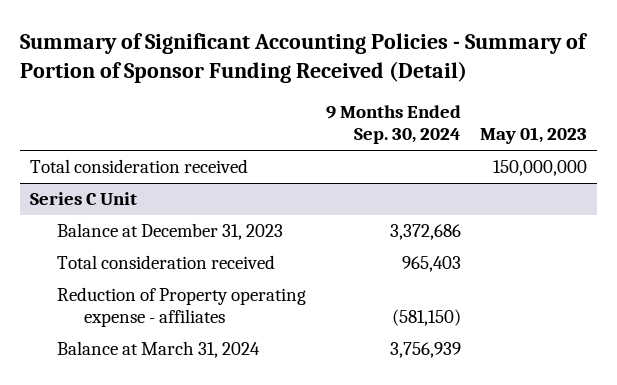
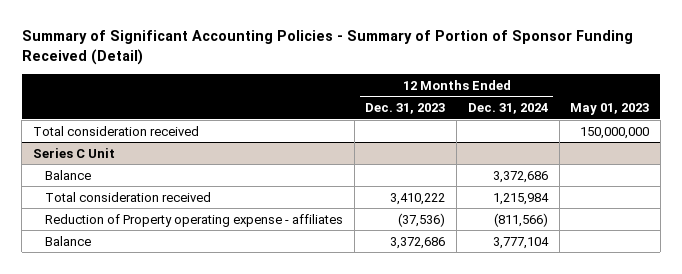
- | 9 Months Ended Sep. 30, 2024 | May 01, 2023
+ | 12 Months Ended Dec. 31, 2023 | 12 Months Ended Dec. 31, 2024 | May 01, 2023
@ Series C Unit
- Balance at December 31, 2023 | 3,372,686 |
+ Balance | | 3,372,686 |
- Balance at March 31, 2024 | 3,756,939 |
+ Balance | 3,372,686 | 3,777,104 |

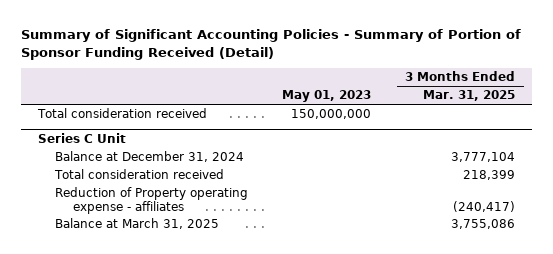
- | 12 Months Ended Dec. 31, 2023 | 12 Months Ended Dec. 31, 2024 | May 01, 2023
+ | May 01, 2023 | 3 Months Ended Mar. 31, 2025
@ Series C Unit
- Balance | | 3,372,686 |
+ Balance at December 31, 2024 | | 3,777,104
- Balance | 3,372,686 | 3,777,104 |
+ Balance at March 31, 2025 | | 3,755,086

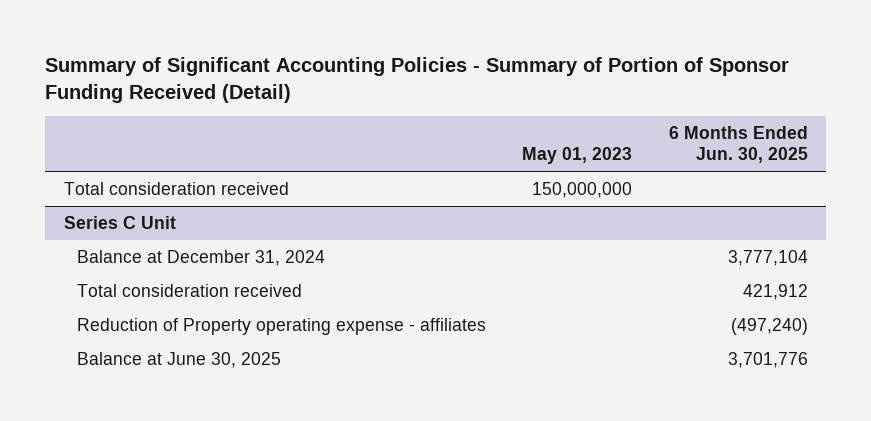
- | May 01, 2023 | 3 Months Ended Mar. 31, 2025
+ | May 01, 2023 | 6 Months Ended Jun. 30, 2025
@ Series C Unit
- Balance at March 31, 2025 | | 3,755,086
+ Balance at June 30, 2025 | | 3,701,776

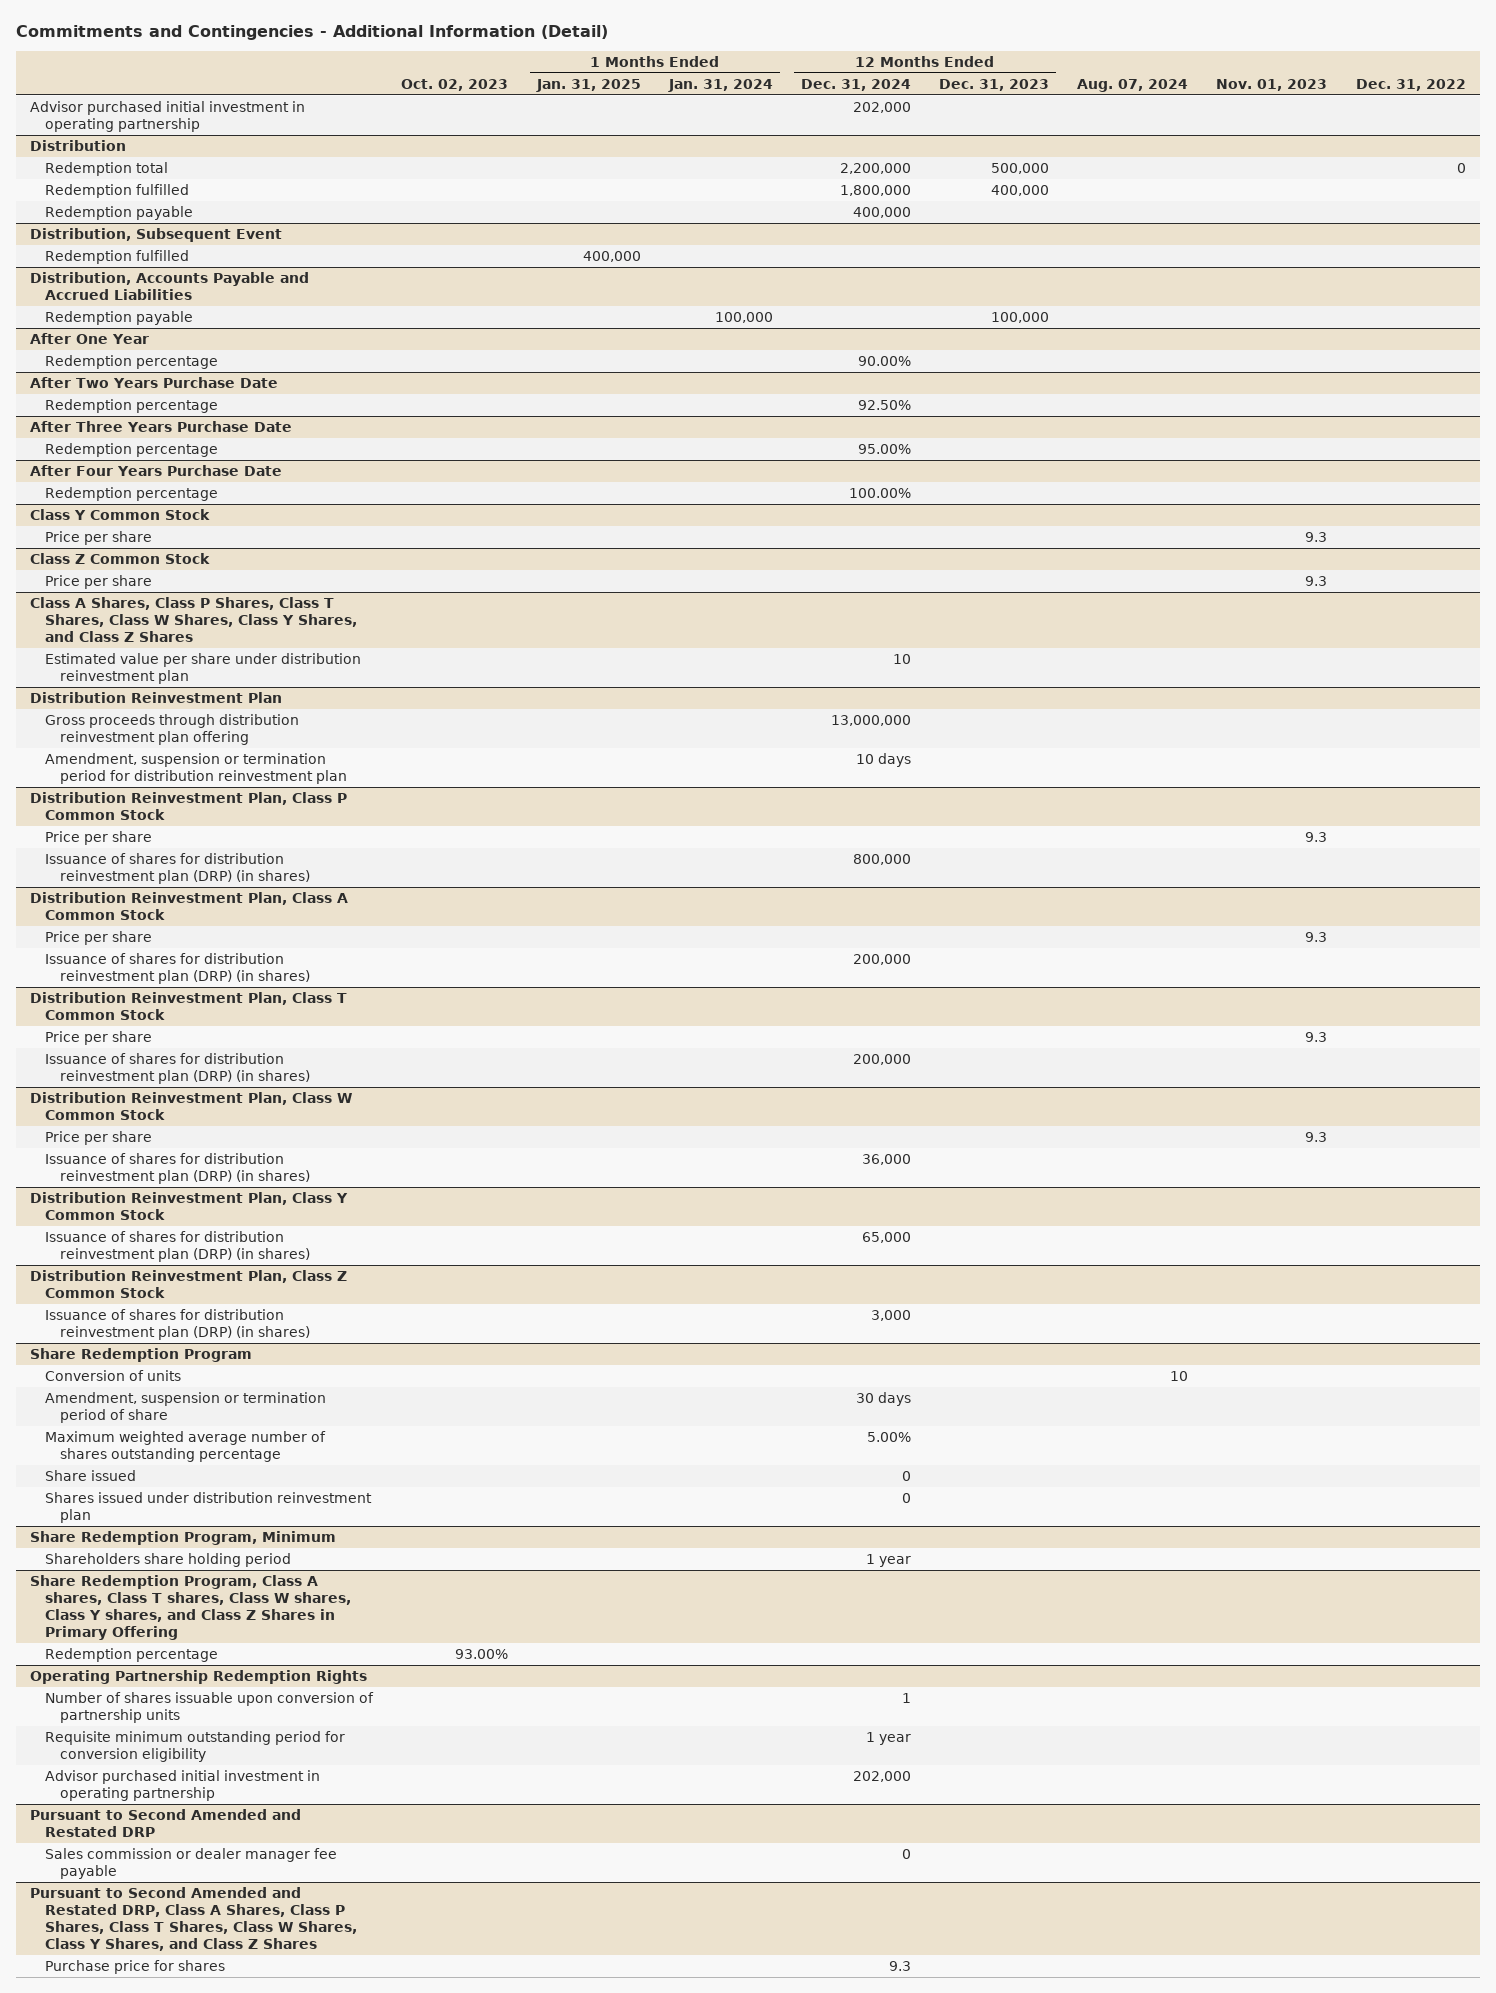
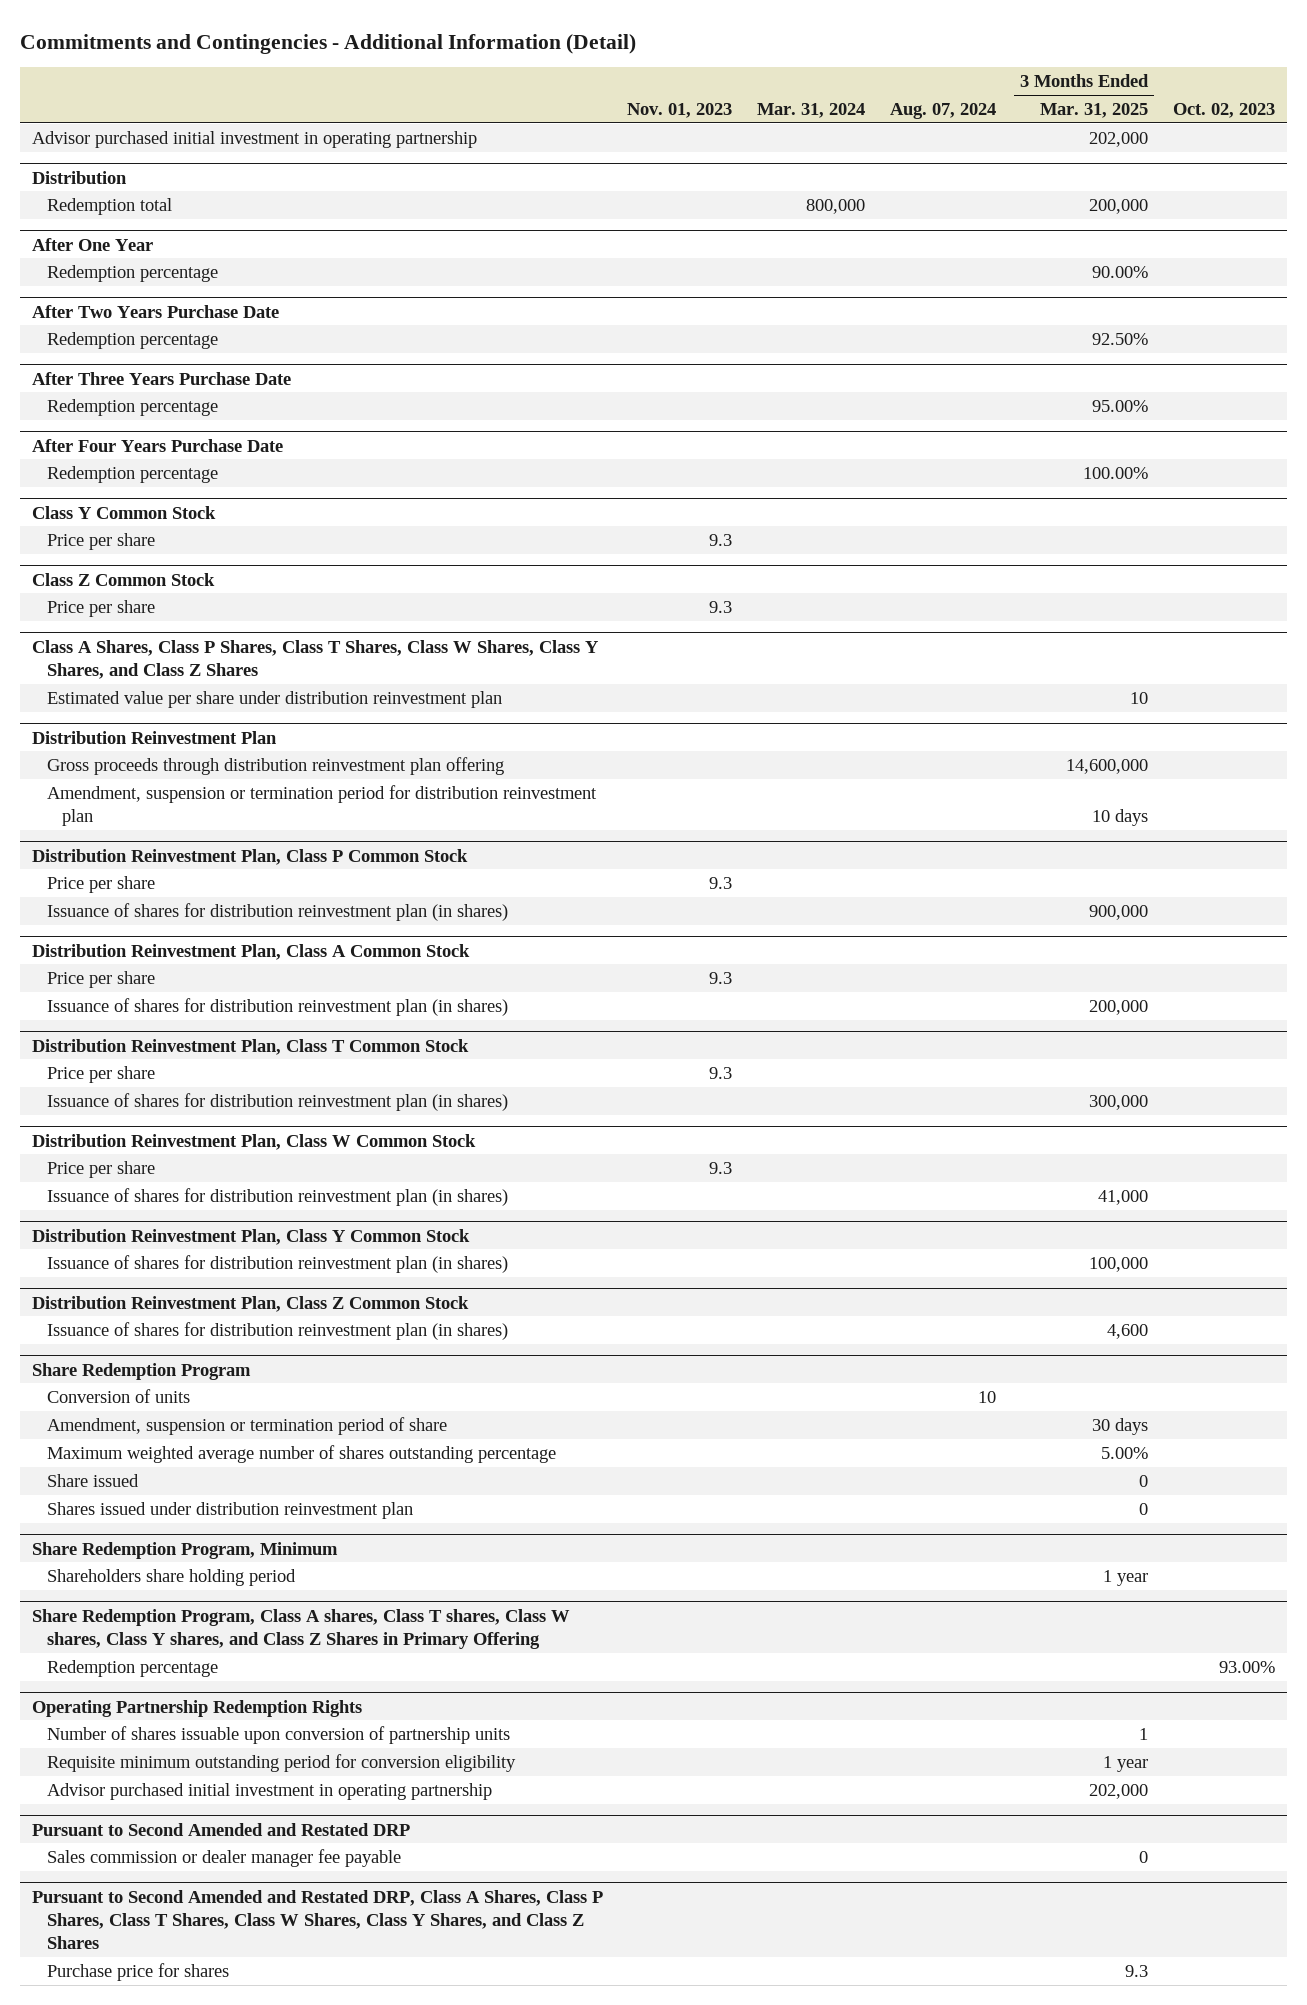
- | Oct. 02, 2023 | 1 Months Ended Jan. 31, 2025 | 1 Months Ended Jan. 31, 2024 | 12 Months Ended Dec. 31, 2024 | 12 Months Ended Dec. 31, 2023 | Aug. 07, 2024 | Nov. 01, 2023 | Dec. 31, 2022
+ | Nov. 01, 2023 | Mar. 31, 2024 | Aug. 07, 2024 | 3 Months Ended Mar. 31, 2025 | Oct. 02, 2023
@ Distribution
- Redemption fulfilled | | | | 1,800,000 | 400,000 | | |
- Redemption payable | | | | 400,000 | | | |
- Distribution, Subsequent Event
- Redemption fulfilled | | 400,000 | | | | | |
- Distribution, Accounts Payable and Accrued Liabilities
- Redemption payable | | | 100,000 | | 100,000 | | |
@ Distribution Reinvestment Plan, Class P Common Stock
- Issuance of shares for distribution reinvestment plan (DRP) (in shares) | | | | 800,000 | | | |
+ Issuance of shares for distribution reinvestment plan (in shares) | | | | 900,000 |
@ Distribution Reinvestment Plan, Class A Common Stock
- Issuance of shares for distribution reinvestment plan (DRP) (in shares) | | | | 200,000 | | | |
+ Issuance of shares for distribution reinvestment plan (in shares) | | | | 200,000 |
@ Distribution Reinvestment Plan, Class T Common Stock
- Issuance of shares for distribution reinvestment plan (DRP) (in shares) | | | | 200,000 | | | |
+ Issuance of shares for distribution reinvestment plan (in shares) | | | | 300,000 |
@ Distribution Reinvestment Plan, Class W Common Stock
- Issuance of shares for distribution reinvestment plan (DRP) (in shares) | | | | 36,000 | | | |
+ Issuance of shares for distribution reinvestment plan (in shares) | | | | 41,000 |
@ Distribution Reinvestment Plan, Class Y Common Stock
- Issuance of shares for distribution reinvestment plan (DRP) (in shares) | | | | 65,000 | | | |
+ Issuance of shares for distribution reinvestment plan (in shares) | | | | 100,000 |
@ Distribution Reinvestment Plan, Class Z Common Stock
- Issuance of shares for distribution reinvestment plan (DRP) (in shares) | | | | 3,000 | | | |
+ Issuance of shares for distribution reinvestment plan (in shares) | | | | 4,600 |

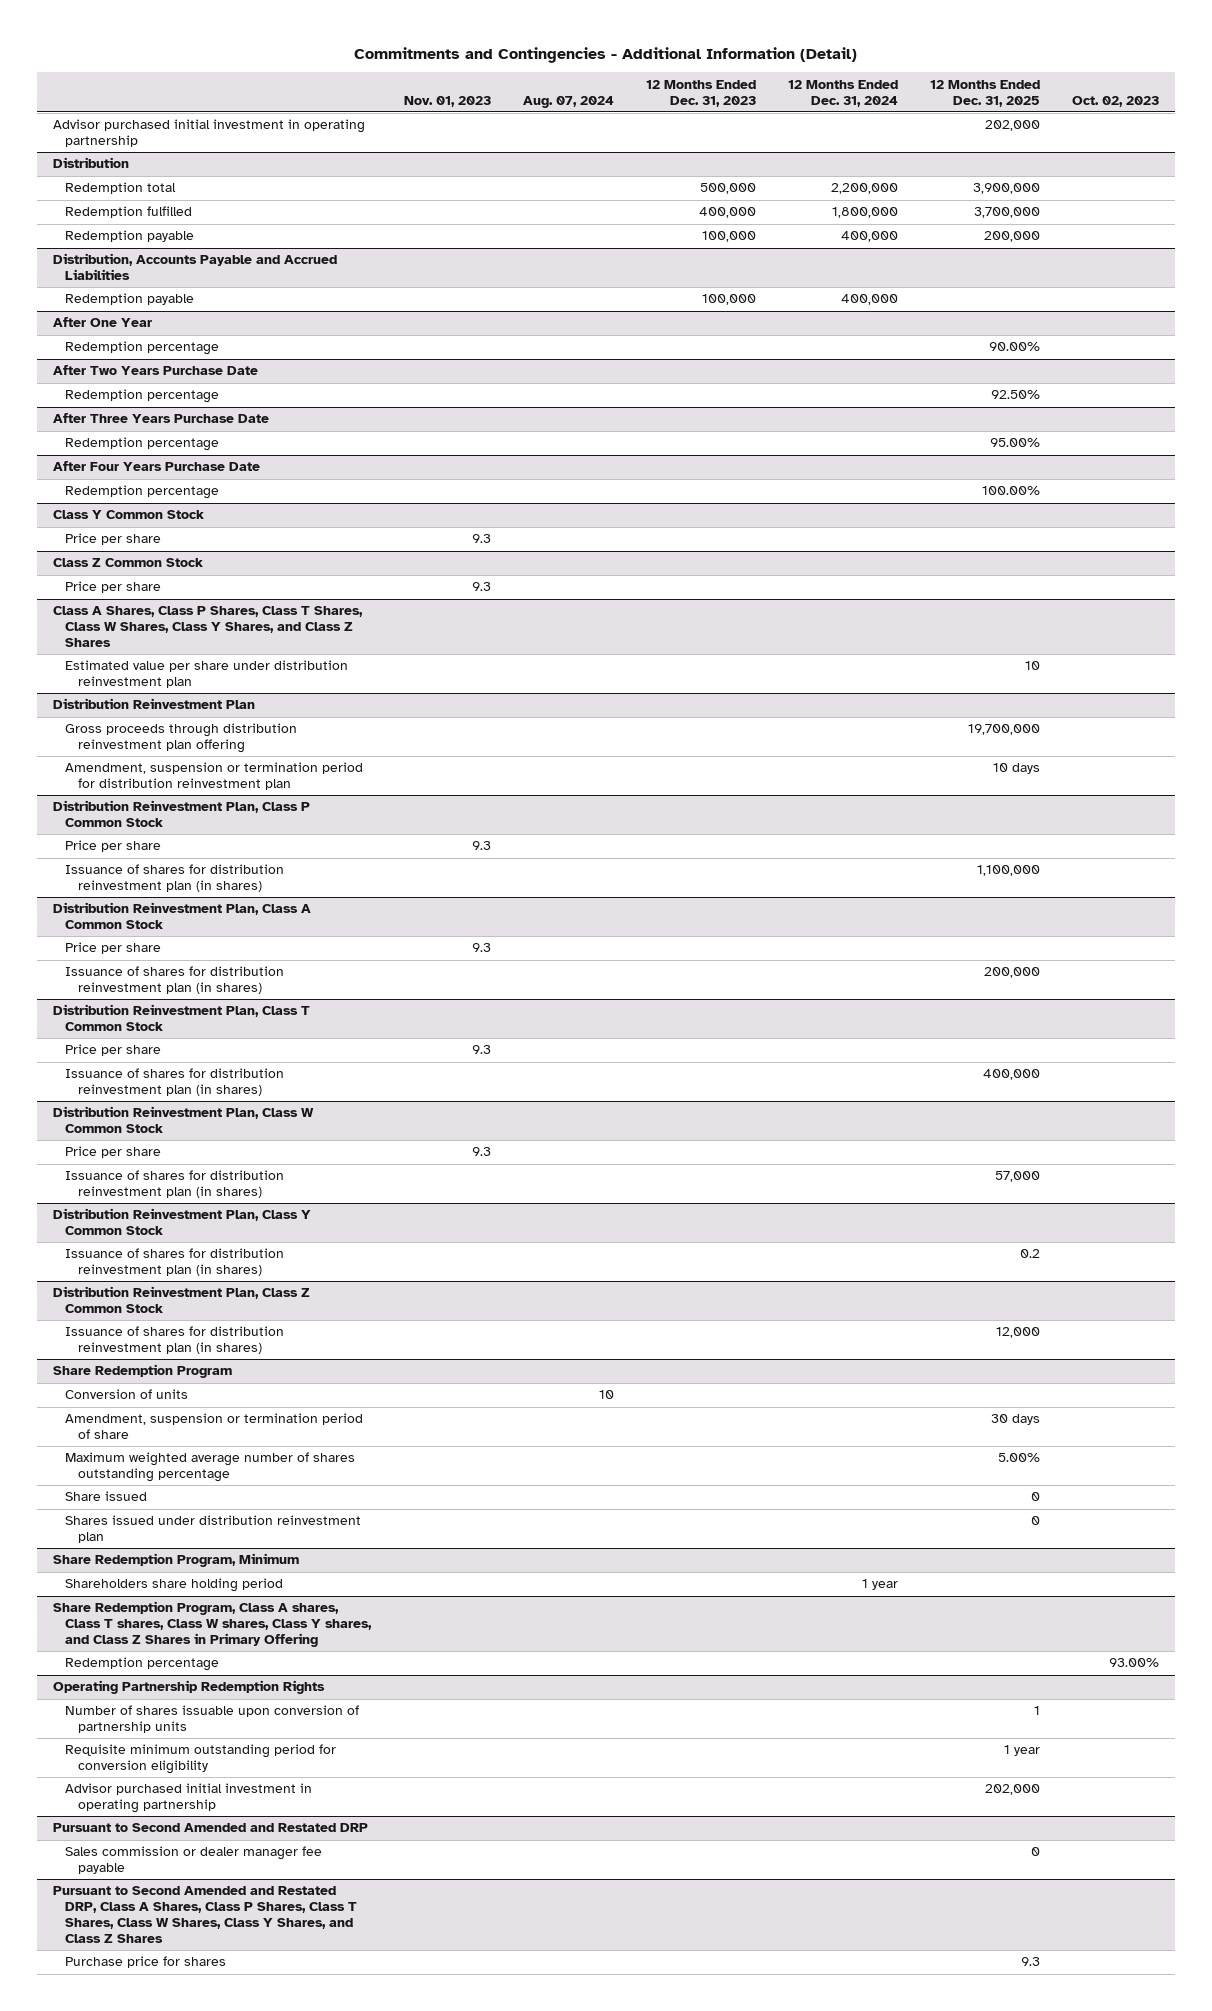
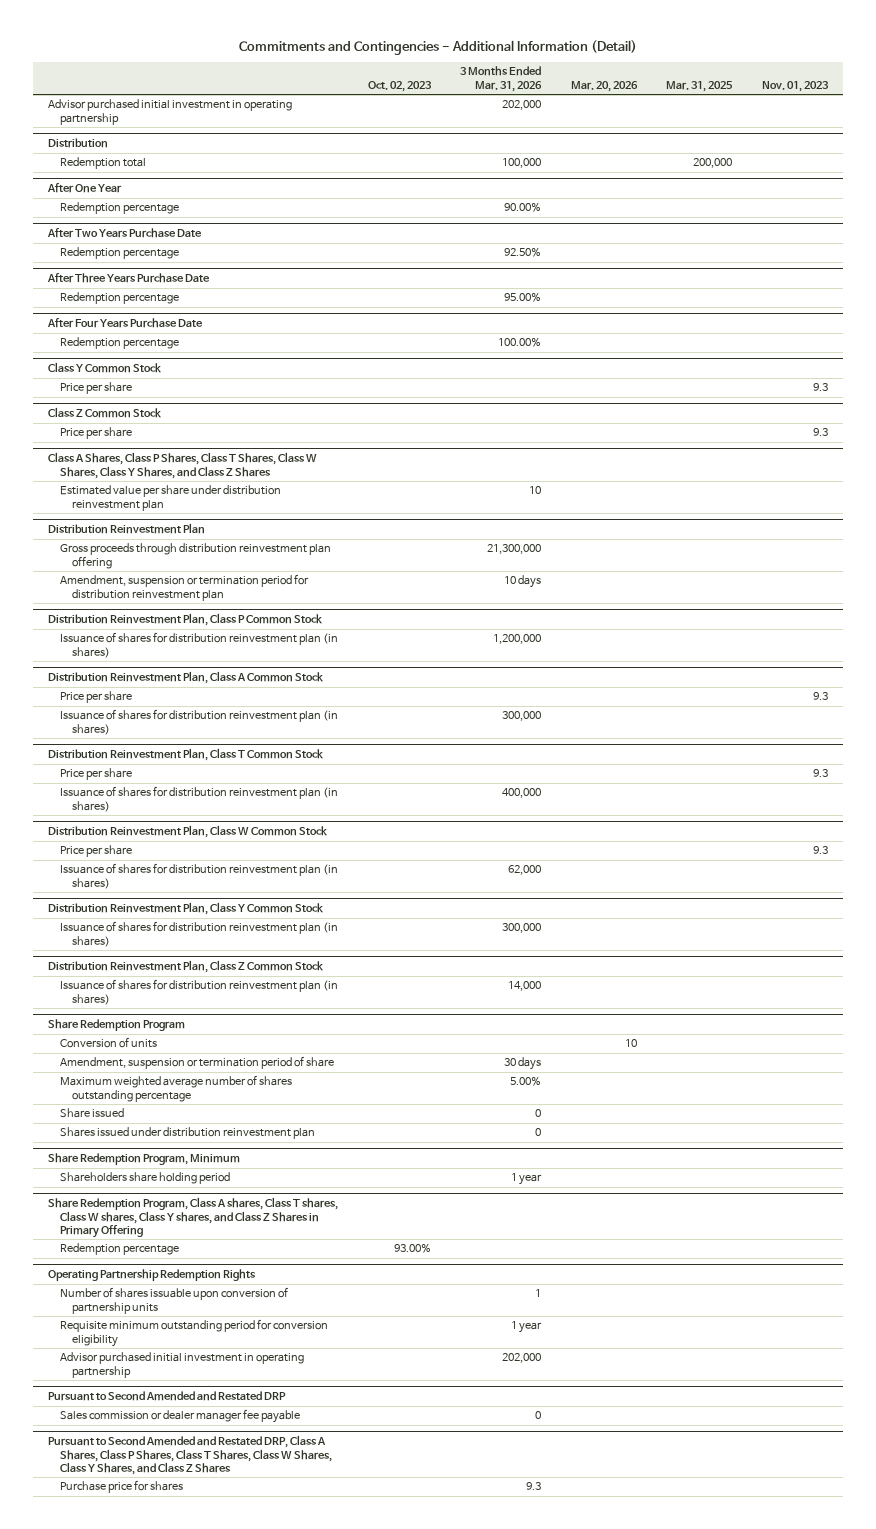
- | Nov. 01, 2023 | Aug. 07, 2024 | 12 Months Ended Dec. 31, 2023 | 12 Months Ended Dec. 31, 2024 | 12 Months Ended Dec. 31, 2025 | Oct. 02, 2023
+ | Oct. 02, 2023 | 3 Months Ended Mar. 31, 2026 | Mar. 20, 2026 | Mar. 31, 2025 | Nov. 01, 2023
@ Distribution
- Redemption fulfilled | | | 400,000 | 1,800,000 | 3,700,000 |
- Redemption payable | | | 100,000 | 400,000 | 200,000 |
- Distribution, Accounts Payable and Accrued Liabilities
- Redemption payable | | | 100,000 | 400,000 | |
@ Distribution Reinvestment Plan, Class P Common Stock
- Price per share | 9.3 | | | | |

